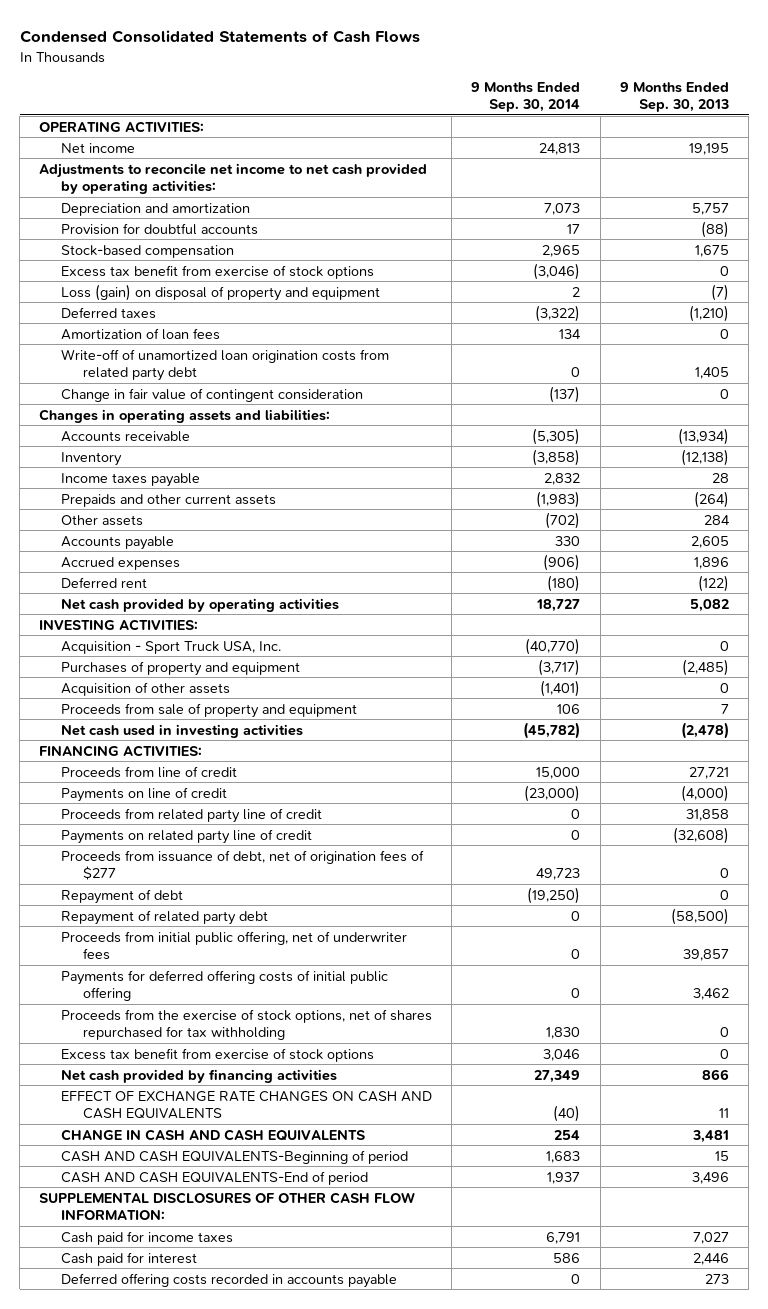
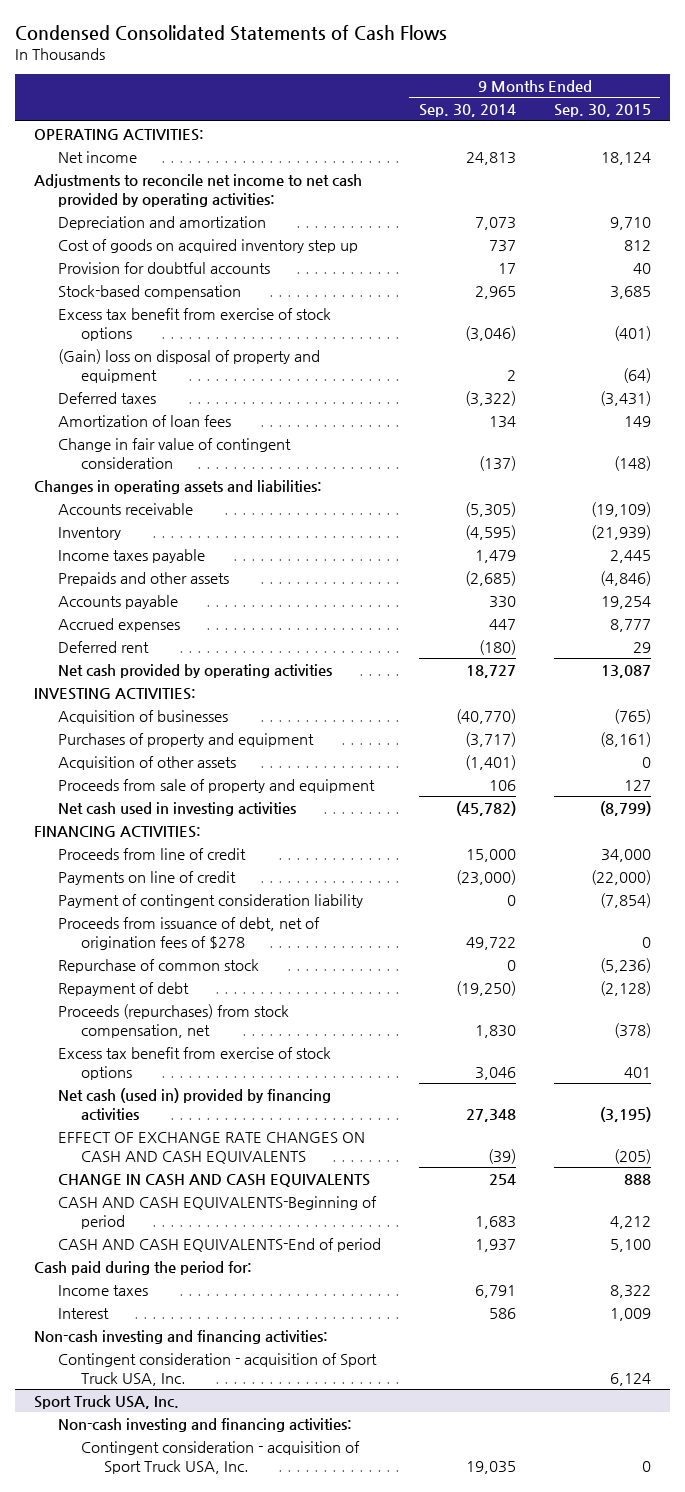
- | 9 Months Ended Sep. 30, 2014 | 9 Months Ended Sep. 30, 2013
+ | 9 Months Ended Sep. 30, 2014 | 9 Months Ended Sep. 30, 2015
+ Cost of goods on acquired inventory step up | 737 | 812
- Loss (gain) on disposal of property and equipment | 2 | (7)
+ (Gain) loss on disposal of property and equipment | 2 | (64)
- Write-off of unamortized loan origination costs from related party debt | 0 | 1,405
- Inventory | (3,858) | (12,138)
- Income taxes payable | 2,832 | 28
- Prepaids and other current assets | (1,983) | (264)
- Other assets | (702) | 284
+ Inventory | (4,595) | (21,939)
+ Income taxes payable | 1,479 | 2,445
+ Prepaids and other assets | (2,685) | (4,846)
- Accrued expenses | (906) | 1,896
+ Accrued expenses | 447 | 8,777
- Acquisition - Sport Truck USA, Inc. | (40,770) | 0
+ Acquisition of businesses | (40,770) | (765)
- Proceeds from related party line of credit | 0 | 31,858
- Payments on related party line of credit | 0 | (32,608)
- Proceeds from issuance of debt, net of origination fees of $277 | 49,723 | 0
+ Payment of contingent consideration liability | 0 | (7,854)
+ Proceeds from issuance of debt, net of origination fees of $278 | 49,722 | 0
+ Repurchase of common stock | 0 | (5,236)
- Repayment of related party debt | 0 | (58,500)
- Proceeds from initial public offering, net of underwriter fees | 0 | 39,857
- Payments for deferred offering costs of initial public offering | 0 | 3,462
- Proceeds from the exercise of stock options, net of shares repurchased for tax withholding | 1,830 | 0
+ Proceeds (repurchases) from stock compensation, net | 1,830 | (378)
- Net cash provided by financing activities | 27,349 | 866
- EFFECT OF EXCHANGE RATE CHANGES ON CASH AND CASH EQUIVALENTS | (40) | 11
+ Net cash (used in) provided by financing activities | 27,348 | (3,195)
+ EFFECT OF EXCHANGE RATE CHANGES ON CASH AND CASH EQUIVALENTS | (39) | (205)
- SUPPLEMENTAL DISCLOSURES OF OTHER CASH FLOW INFORMATION:
- Cash paid for income taxes | 6,791 | 7,027
- Cash paid for interest | 586 | 2,446
- Deferred offering costs recorded in accounts payable | 0 | 273
+ Cash paid during the period for:
+ Income taxes | 6,791 | 8,322
+ Interest | 586 | 1,009
+ Non-cash investing and financing activities:
+ Contingent consideration - acquisition of Sport Truck USA, Inc. | | 6,124
+ Sport Truck USA, Inc.
+ Non-cash investing and financing activities:
+ Contingent consideration - acquisition of Sport Truck USA, Inc. | 19,035 | 0

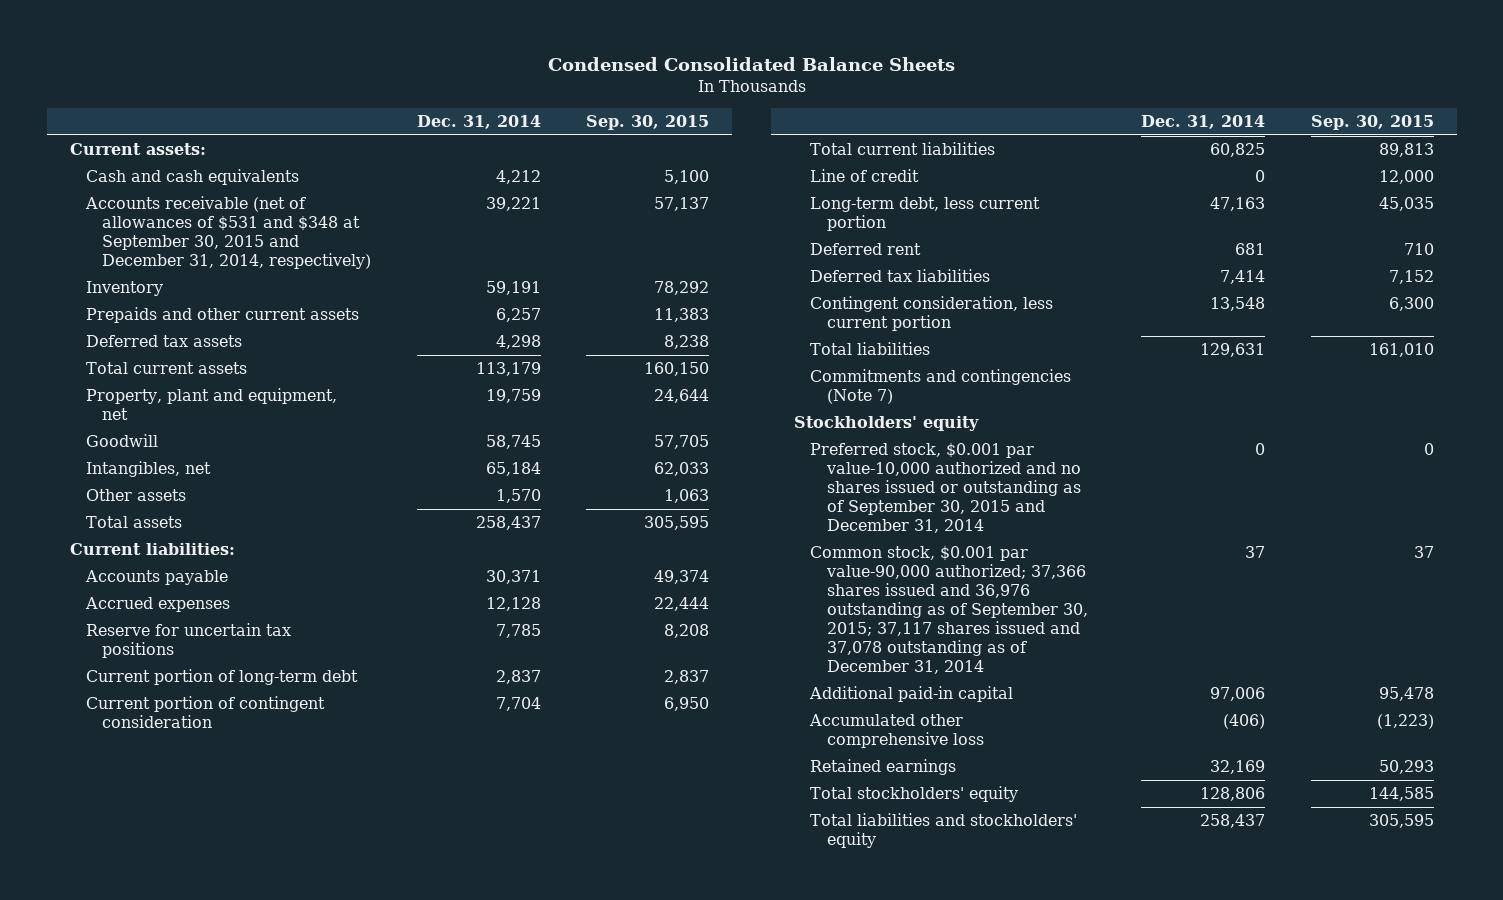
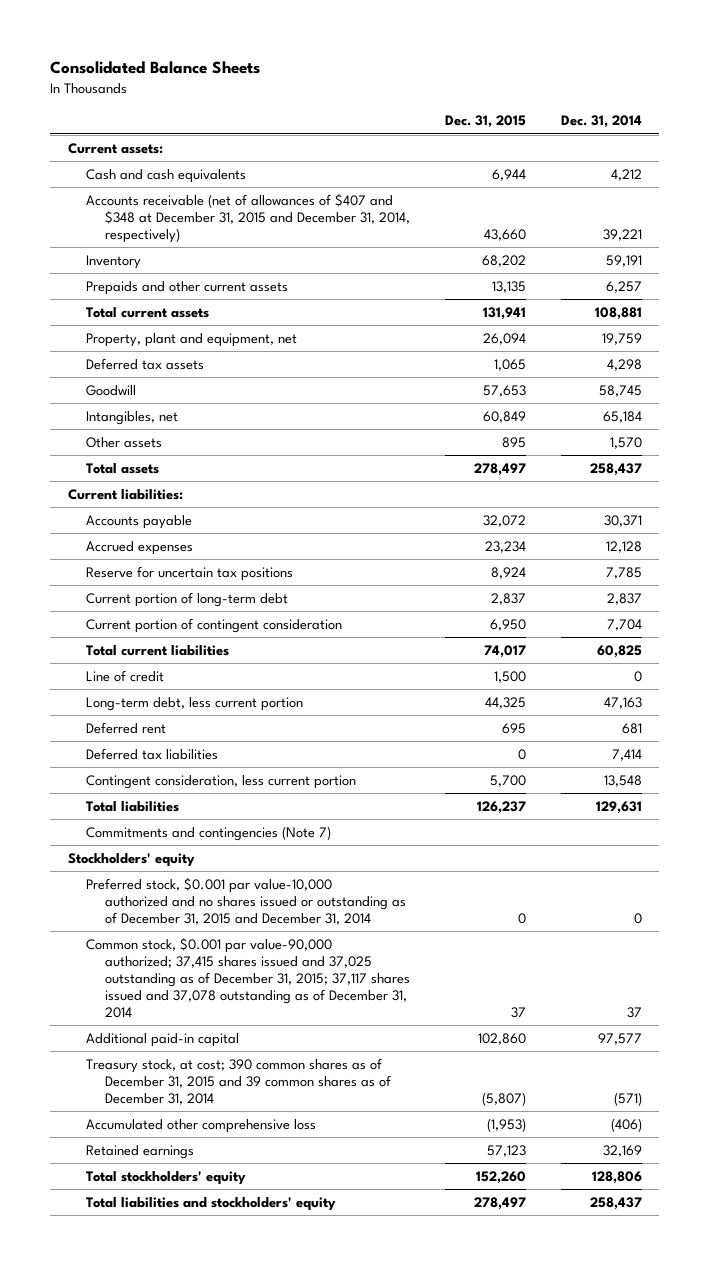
- Condensed Consolidated Balance Sheets
+ Consolidated Balance Sheets
- | Dec. 31, 2014 | Sep. 30, 2015
+ | Dec. 31, 2015 | Dec. 31, 2014
- Accounts receivable (net of allowances of $531 and $348 at September 30, 2015 and December 31, 2014, respectively) | 39,221 | 57,137
+ Accounts receivable (net of allowances of $407 and $348 at December 31, 2015 and December 31, 2014, respectively) | 43,660 | 39,221
- Total current assets | 113,179 | 160,150
+ Total current assets | 131,941 | 108,881
moved down: Deferred tax assets | 1,065 | 4,298
- Preferred stock, $0.001 par value-10,000 authorized and no shares issued or outstanding as of September 30, 2015 and December 31, 2014 | 0 | 0
- Common stock, $0.001 par value-90,000 authorized; 37,366 shares issued and 36,976 outstanding as of September 30, 2015; 37,117 shares issued and 37,078 outstanding as of December 31, 2014 | 37 | 37
- Additional paid-in capital | 97,006 | 95,478
+ Preferred stock, $0.001 par value-10,000 authorized and no shares issued or outstanding as of December 31, 2015 and December 31, 2014 | 0 | 0
+ Common stock, $0.001 par value-90,000 authorized; 37,415 shares issued and 37,025 outstanding as of December 31, 2015; 37,117 shares issued and 37,078 outstanding as of December 31, 2014 | 37 | 37
+ Additional paid-in capital | 102,860 | 97,577
+ Treasury stock, at cost; 390 common shares as of December 31, 2015 and 39 common shares as of December 31, 2014 | (5,807) | (571)

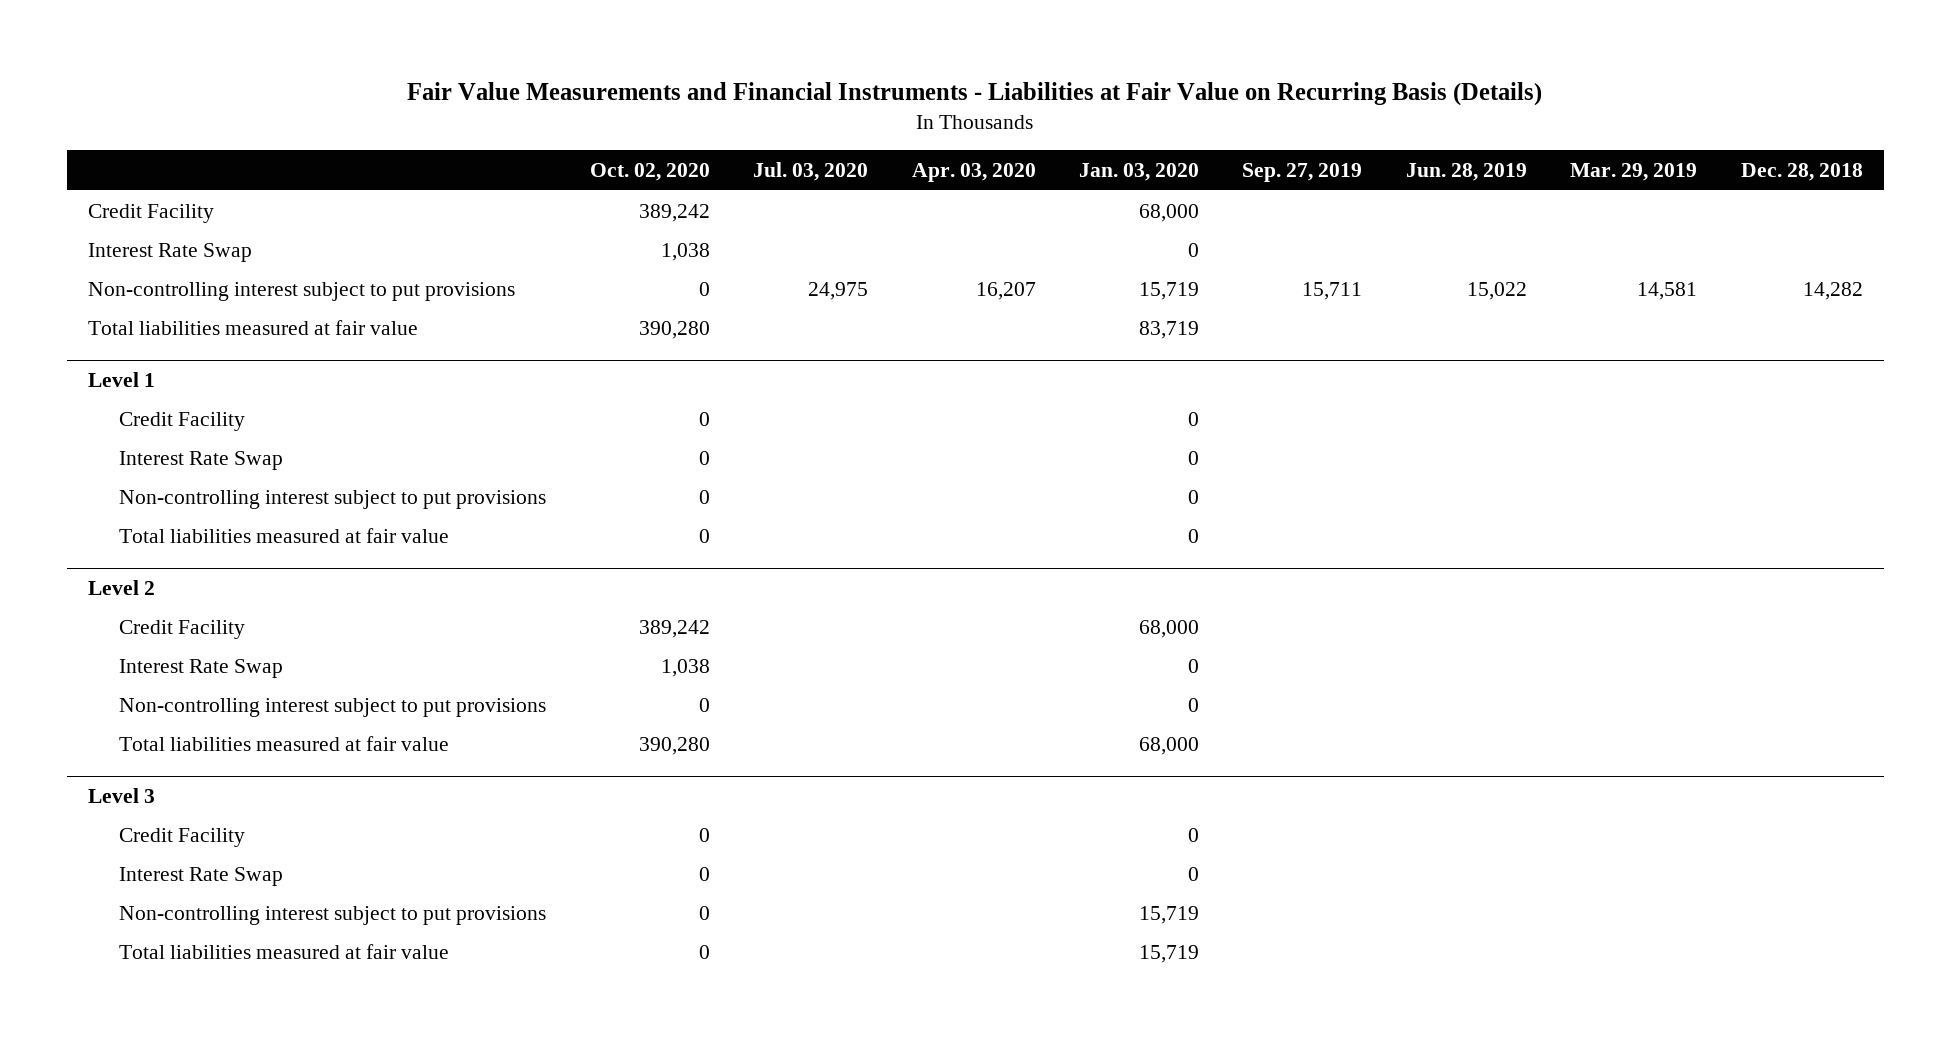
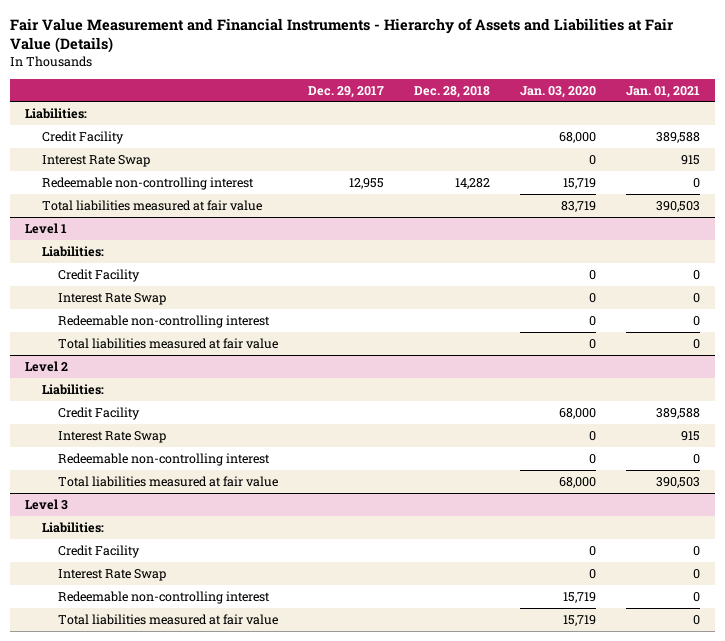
- Fair Value Measurements and Financial Instruments - Liabilities at Fair Value on Recurring Basis (Details)
+ Fair Value Measurement and Financial Instruments - Hierarchy of Assets and Liabilities at Fair Value (Details)
- | Oct. 02, 2020 | Jul. 03, 2020 | Apr. 03, 2020 | Jan. 03, 2020 | Sep. 27, 2019 | Jun. 28, 2019 | Mar. 29, 2019 | Dec. 28, 2018
+ | Dec. 29, 2017 | Dec. 28, 2018 | Jan. 03, 2020 | Jan. 01, 2021
+ Liabilities:
- Non-controlling interest subject to put provisions | 0 | 24,975 | 16,207 | 15,719 | 15,711 | 15,022 | 14,581 | 14,282
+ Redeemable non-controlling interest | 12,955 | 14,282 | 15,719 | 0
@ Level 1
+ Liabilities:
- Non-controlling interest subject to put provisions | 0 | | | 0 | | | |
+ Redeemable non-controlling interest | | | 0 | 0
@ Level 2
+ Liabilities:
- Non-controlling interest subject to put provisions | 0 | | | 0 | | | |
+ Redeemable non-controlling interest | | | 0 | 0
@ Level 3
+ Liabilities:
- Non-controlling interest subject to put provisions | 0 | | | 15,719 | | | |
+ Redeemable non-controlling interest | | | 15,719 | 0

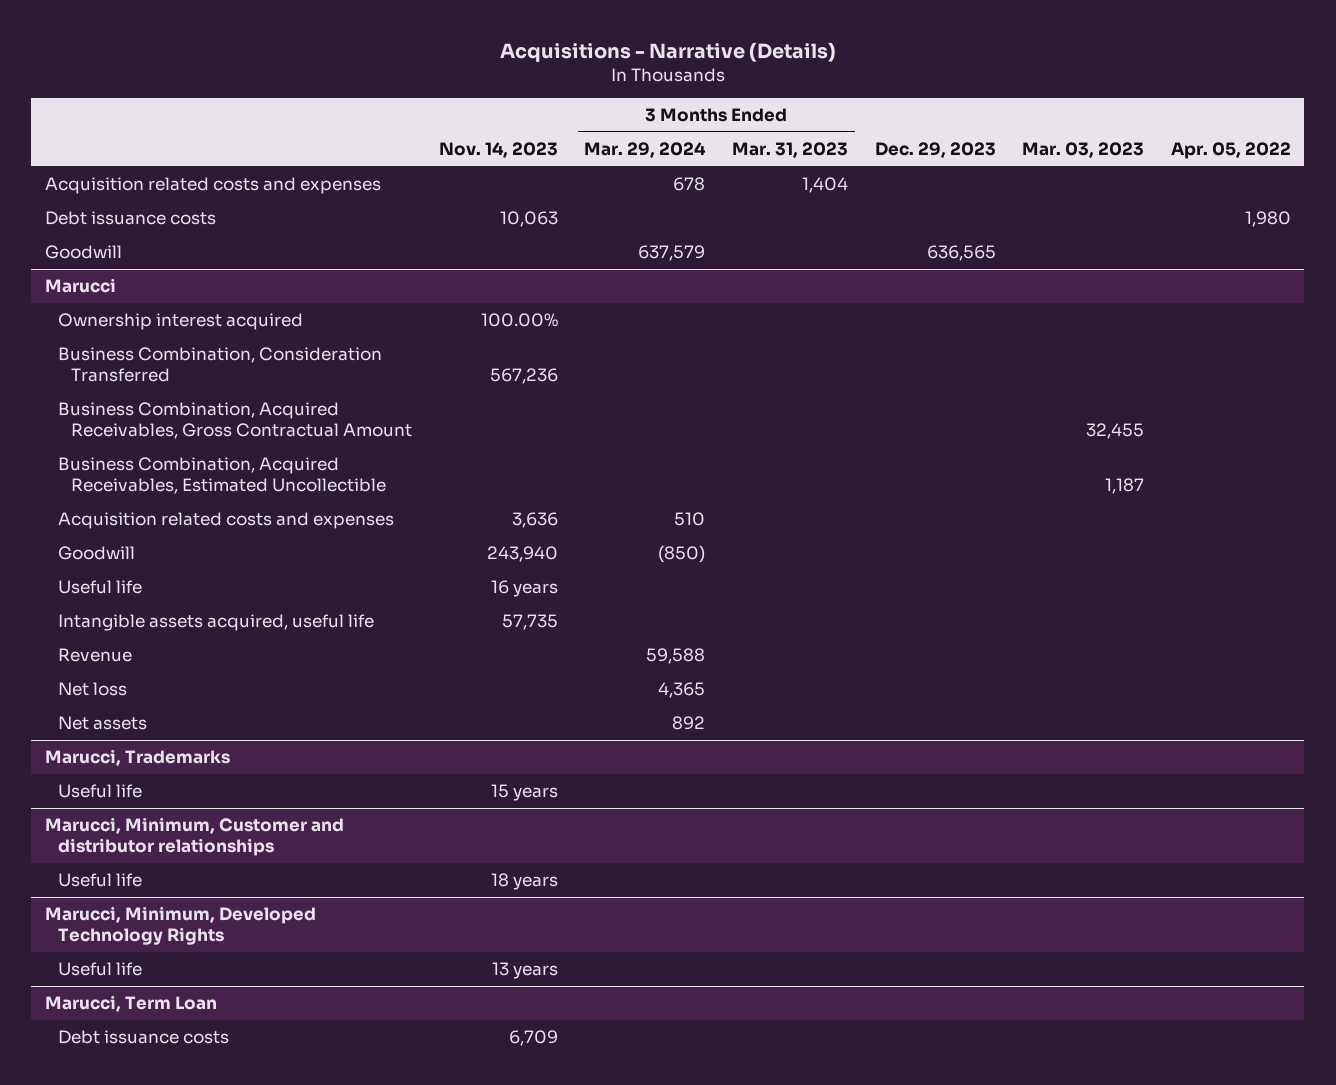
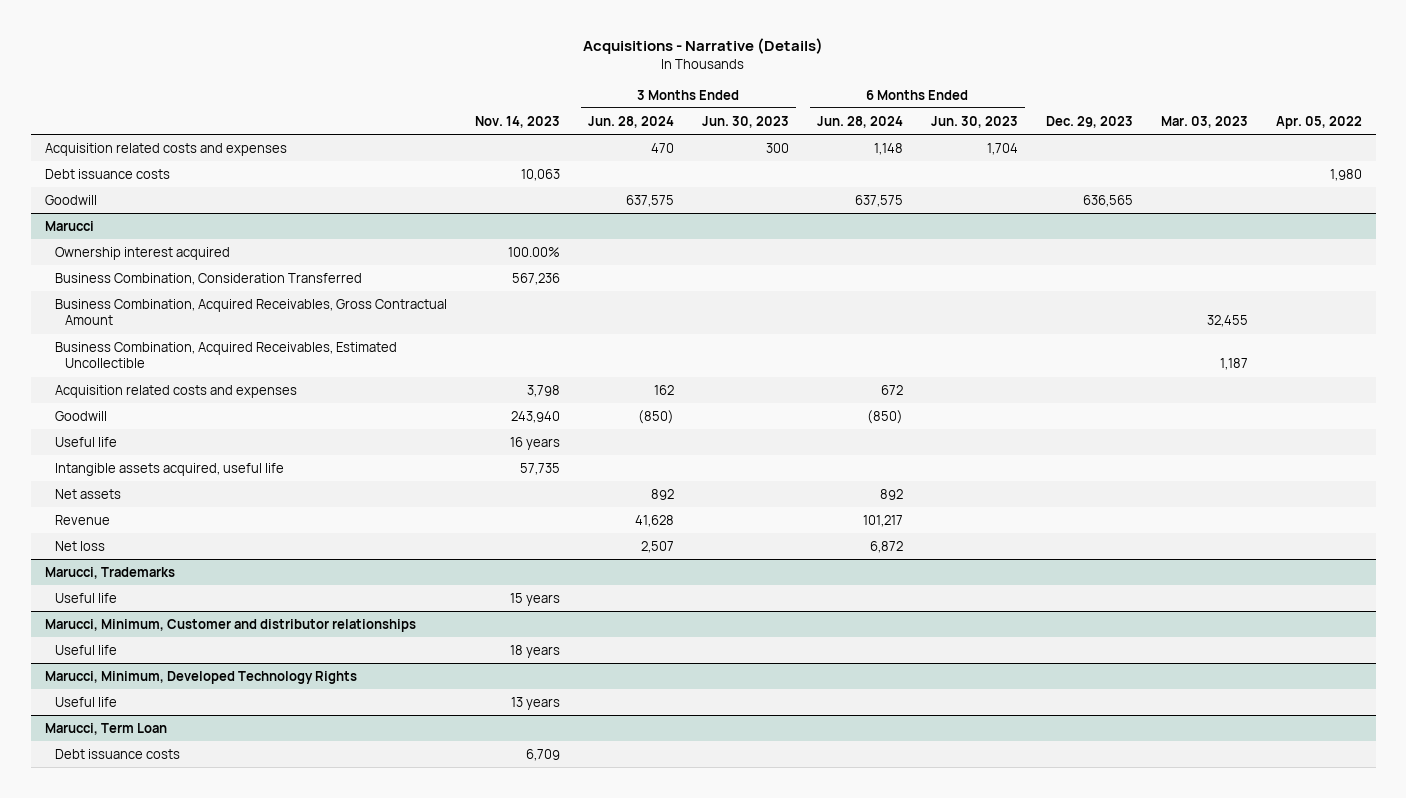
- | Nov. 14, 2023 | 3 Months Ended Mar. 29, 2024 | 3 Months Ended Mar. 31, 2023 | Dec. 29, 2023 | Mar. 03, 2023 | Apr. 05, 2022
+ | Nov. 14, 2023 | 3 Months Ended Jun. 28, 2024 | 3 Months Ended Jun. 30, 2023 | 6 Months Ended Jun. 28, 2024 | 6 Months Ended Jun. 30, 2023 | Dec. 29, 2023 | Mar. 03, 2023 | Apr. 05, 2022
@ Marucci
- Acquisition related costs and expenses | 3,636 | 510 | | | |
+ Acquisition related costs and expenses | 3,798 | 162 | | 672 | | | |
moved up: Net assets | | 892 | | 892 | | | |

